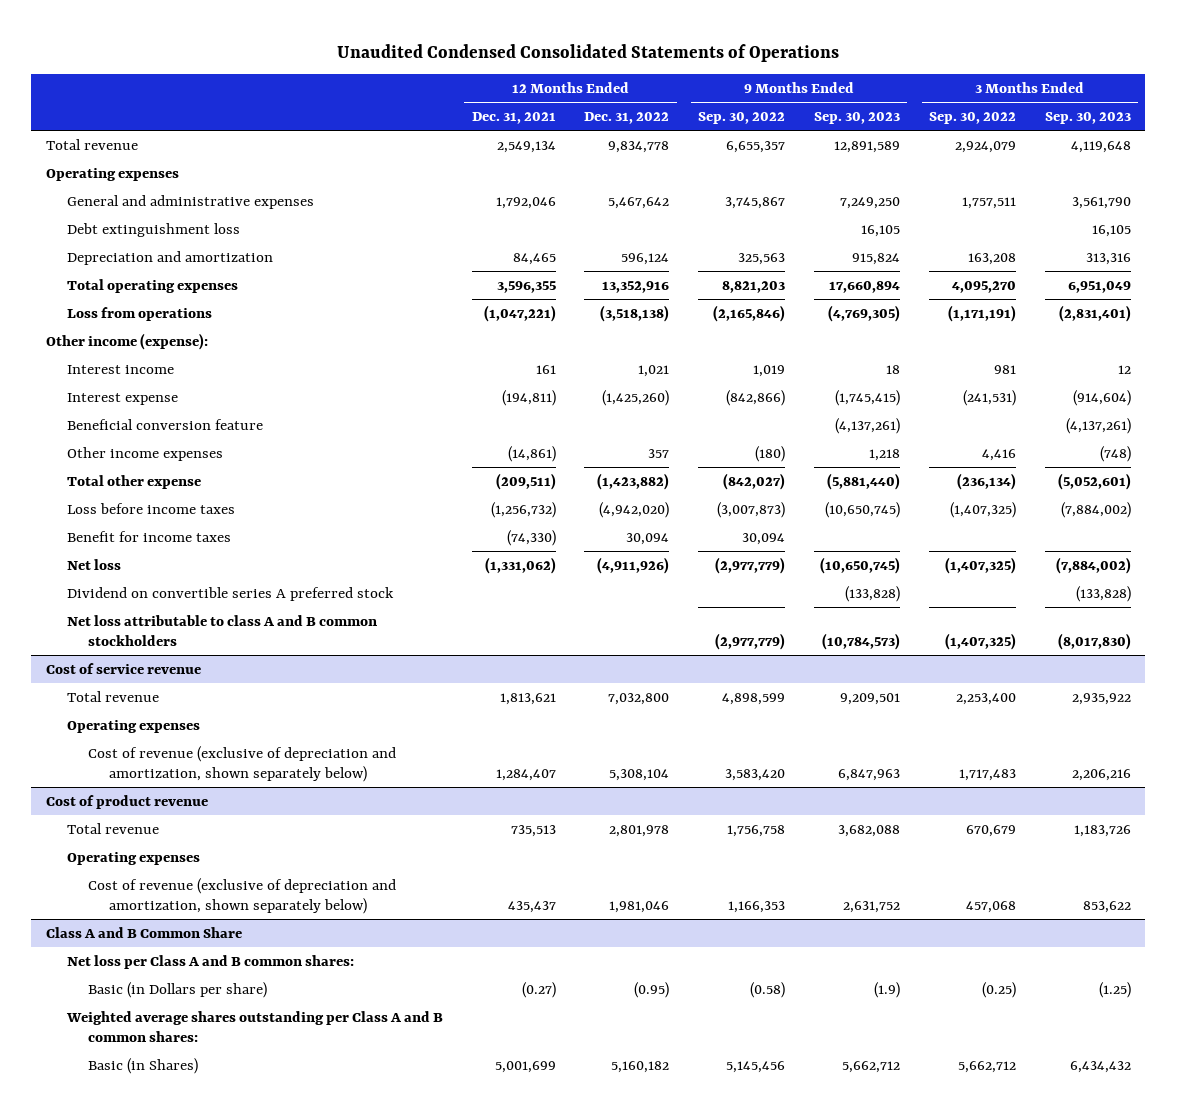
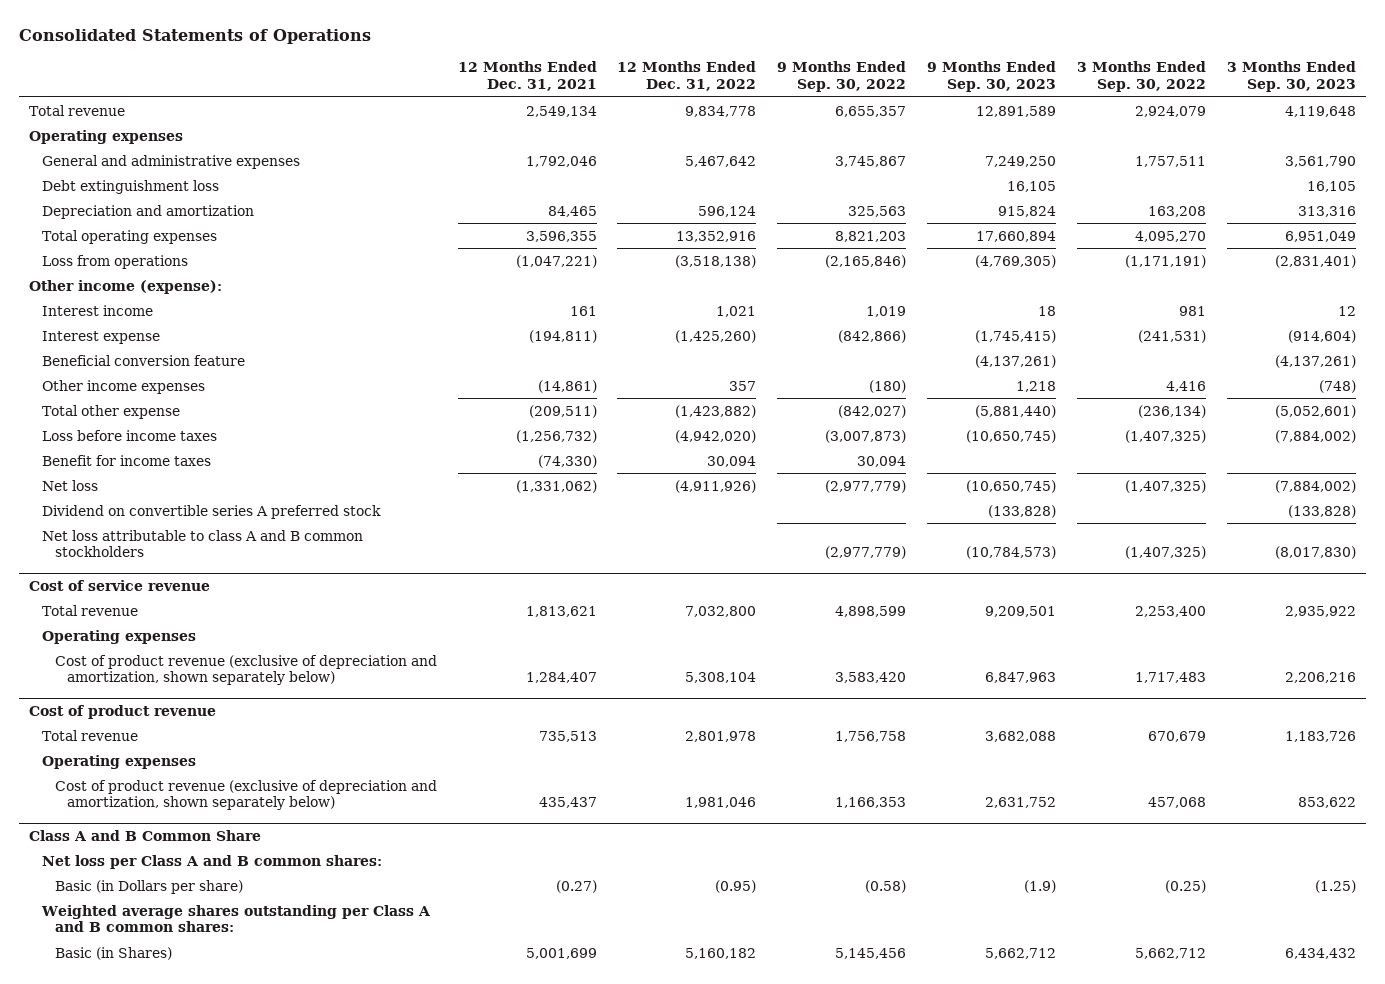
- Unaudited Condensed Consolidated Statements of Operations
+ Consolidated Statements of Operations
@ Cost of service revenue
- Cost of revenue (exclusive of depreciation and amortization, shown separately below) | 1,284,407 | 5,308,104 | 3,583,420 | 6,847,963 | 1,717,483 | 2,206,216
+ Cost of product revenue (exclusive of depreciation and amortization, shown separately below) | 1,284,407 | 5,308,104 | 3,583,420 | 6,847,963 | 1,717,483 | 2,206,216
@ Cost of product revenue
- Cost of revenue (exclusive of depreciation and amortization, shown separately below) | 435,437 | 1,981,046 | 1,166,353 | 2,631,752 | 457,068 | 853,622
+ Cost of product revenue (exclusive of depreciation and amortization, shown separately below) | 435,437 | 1,981,046 | 1,166,353 | 2,631,752 | 457,068 | 853,622

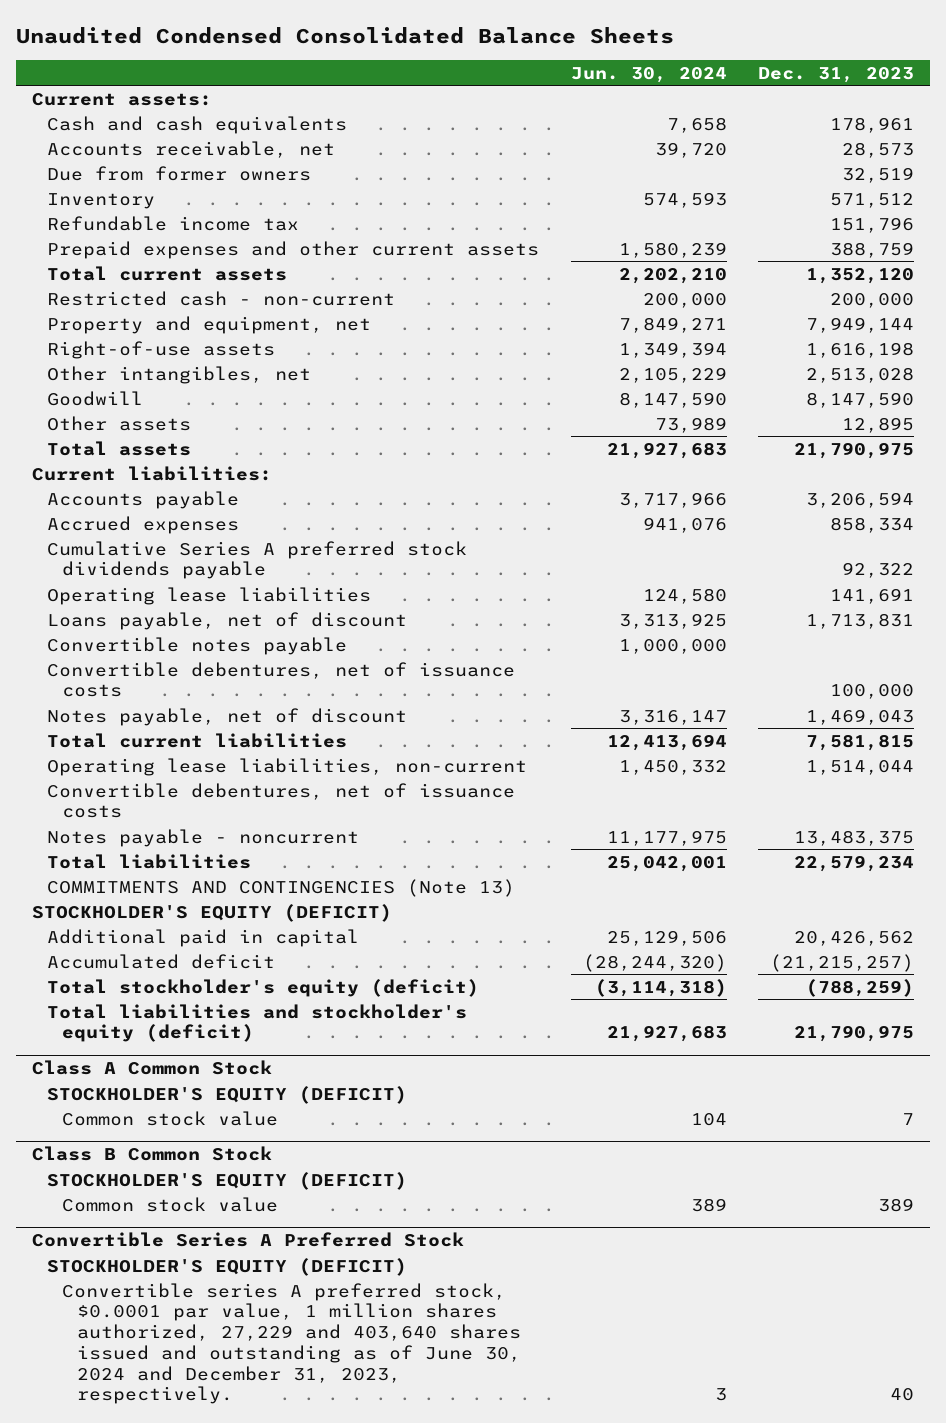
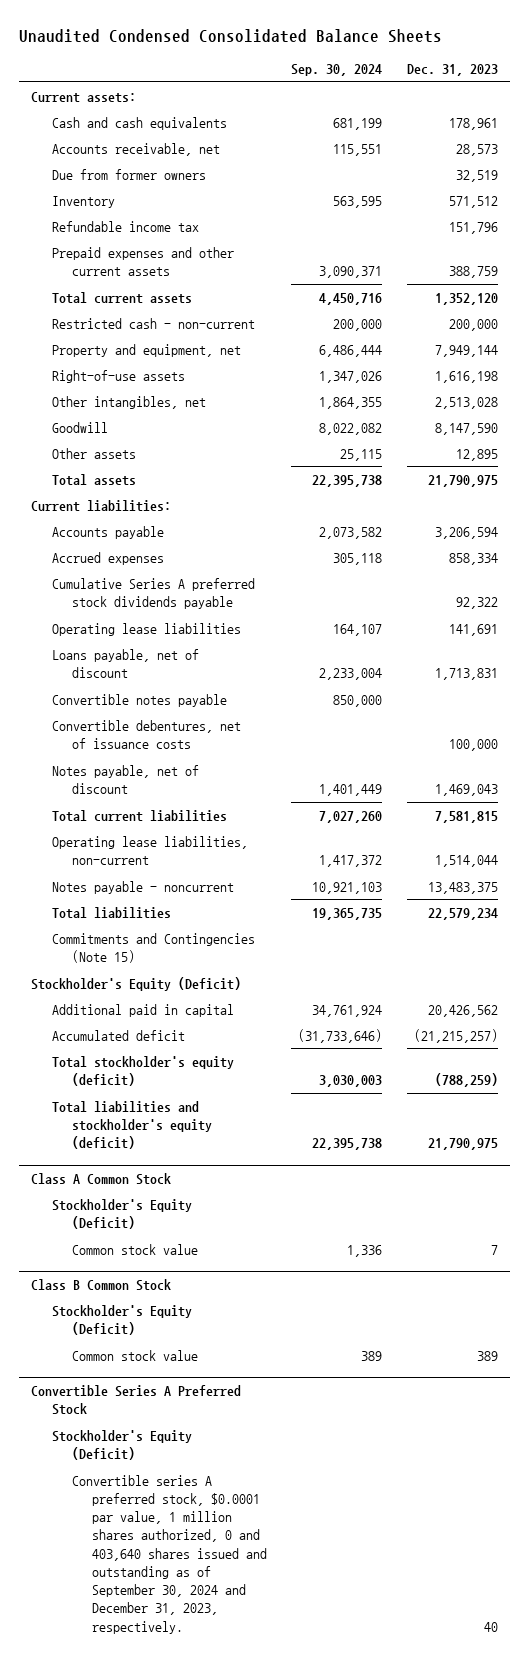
- | Jun. 30, 2024 | Dec. 31, 2023
+ | Sep. 30, 2024 | Dec. 31, 2023
- Convertible debentures, net of issuance costs
- COMMITMENTS AND CONTINGENCIES (Note 13)
- STOCKHOLDER'S EQUITY (DEFICIT)
+ Commitments and Contingencies (Note 15)
+ Stockholder's Equity (Deficit)
@ Class A Common Stock
- STOCKHOLDER'S EQUITY (DEFICIT)
+ Stockholder's Equity (Deficit)
@ Class B Common Stock
- STOCKHOLDER'S EQUITY (DEFICIT)
+ Stockholder's Equity (Deficit)
@ Convertible Series A Preferred Stock
- STOCKHOLDER'S EQUITY (DEFICIT)
- Convertible series A preferred stock, $0.0001 par value, 1 million shares authorized, 27,229 and 403,640 shares issued and outstanding as of June 30, 2024 and December 31, 2023, respectively. | 3 | 40
+ Stockholder's Equity (Deficit)
+ Convertible series A preferred stock, $0.0001 par value, 1 million shares authorized, 0 and 403,640 shares issued and outstanding as of September 30, 2024 and December 31, 2023, respectively. | | 40

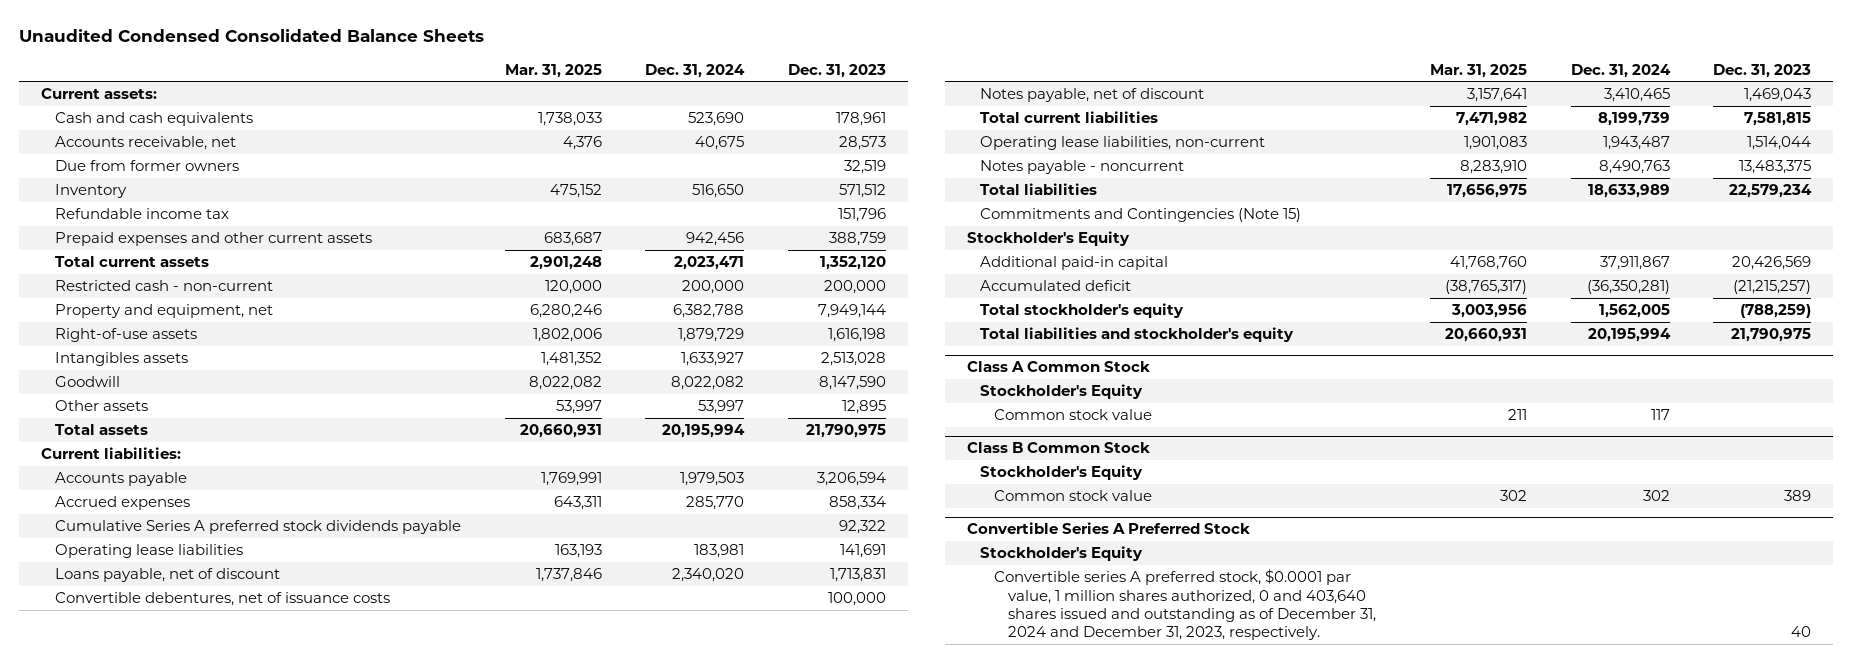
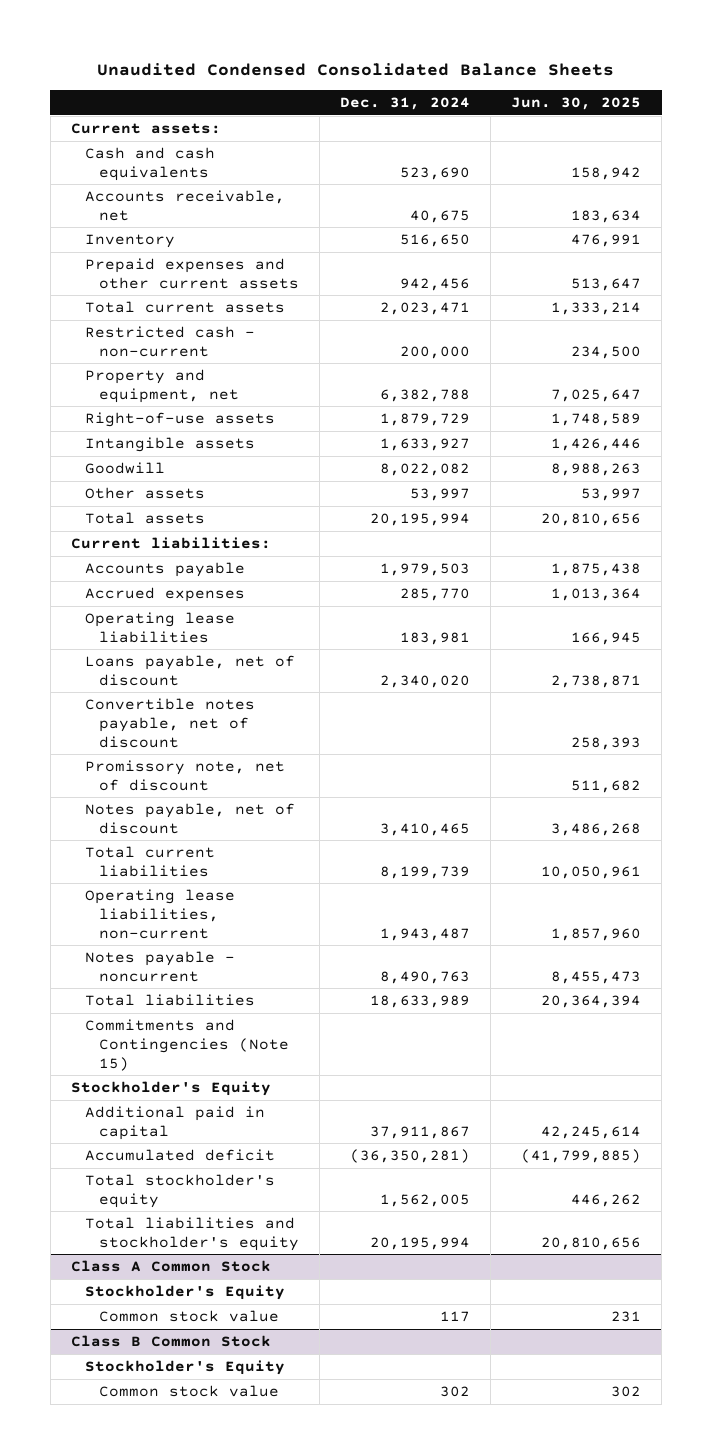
- | Mar. 31, 2025 | Dec. 31, 2024 | Dec. 31, 2023
+ | Dec. 31, 2024 | Jun. 30, 2025
- Due from former owners | | | 32,519
- Refundable income tax | | | 151,796
- Intangibles assets | 1,481,352 | 1,633,927 | 2,513,028
+ Intangible assets | 1,633,927 | 1,426,446
- Cumulative Series A preferred stock dividends payable | | | 92,322
- Convertible debentures, net of issuance costs | | | 100,000
+ Convertible notes payable, net of discount | | 258,393
+ Promissory note, net of discount | | 511,682
- Additional paid-in capital | 41,768,760 | 37,911,867 | 20,426,569
+ Additional paid in capital | 37,911,867 | 42,245,614
- Convertible Series A Preferred Stock
- Stockholder's Equity
- Convertible series A preferred stock, $0.0001 par value, 1 million shares authorized, 0 and 403,640 shares issued and outstanding as of December 31, 2024 and December 31, 2023, respectively. | | | 40

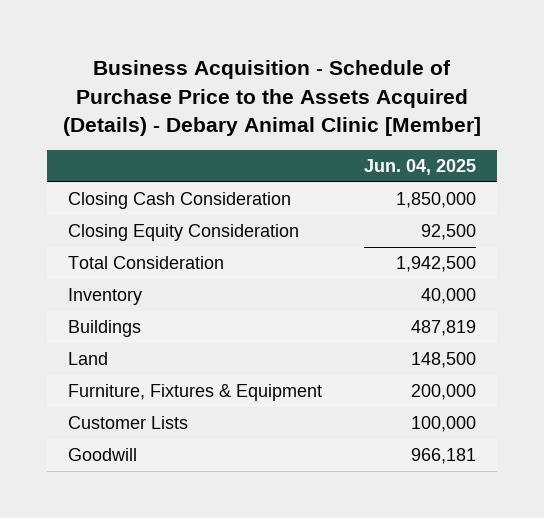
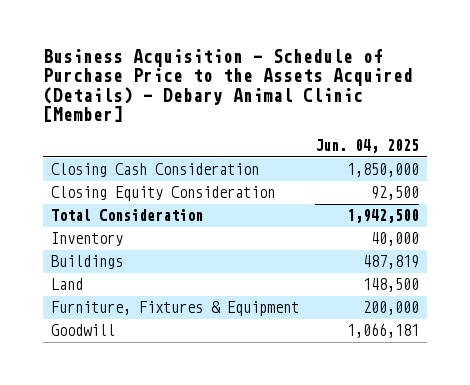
- Customer Lists | 100,000
- Goodwill | 966,181
+ Goodwill | 1,066,181

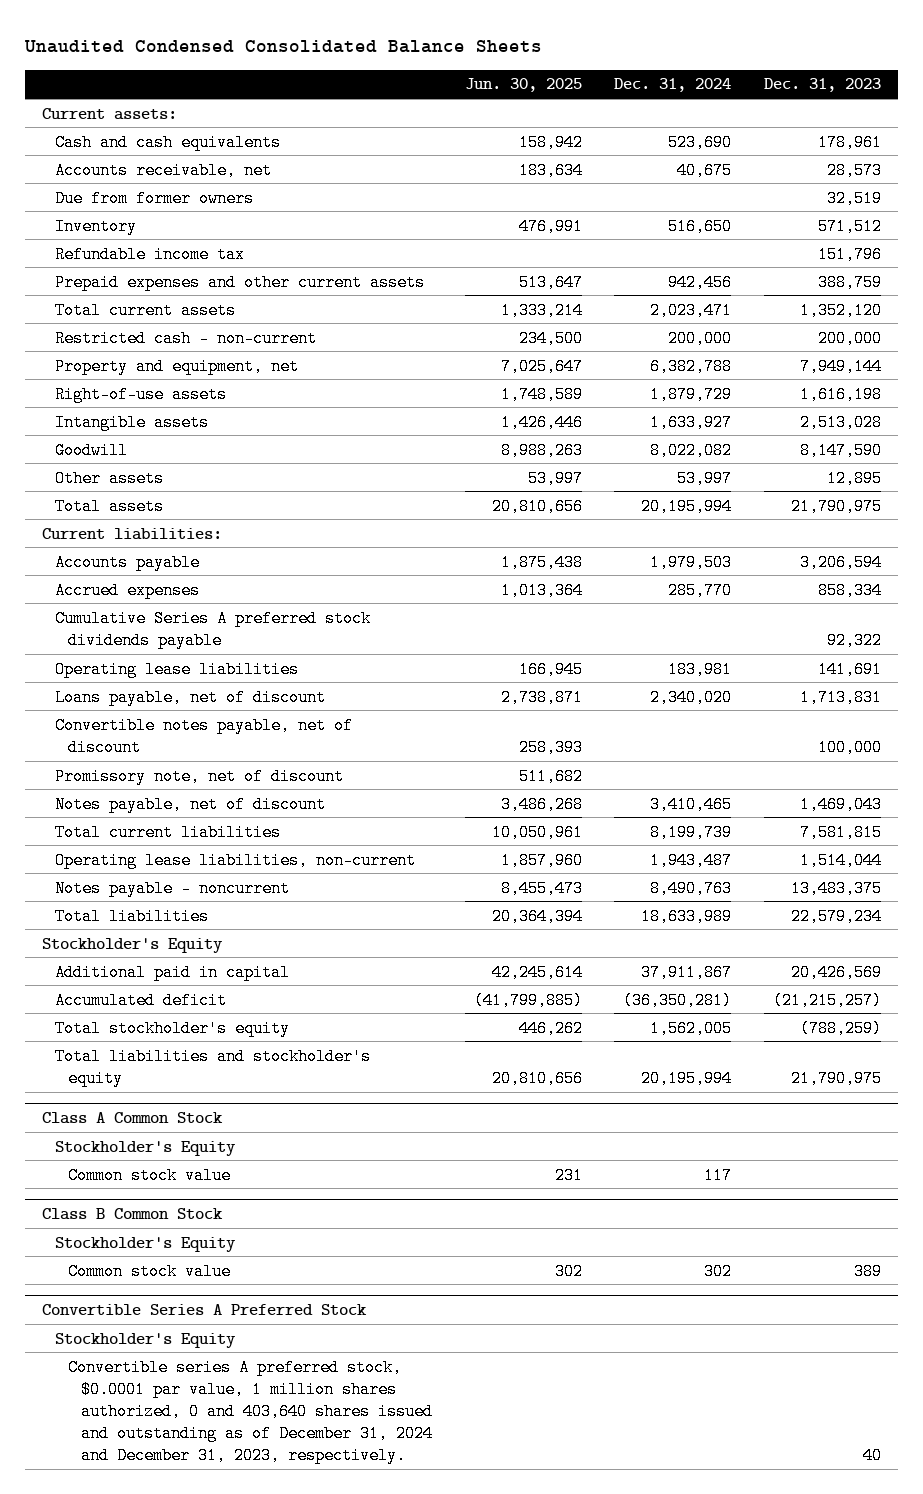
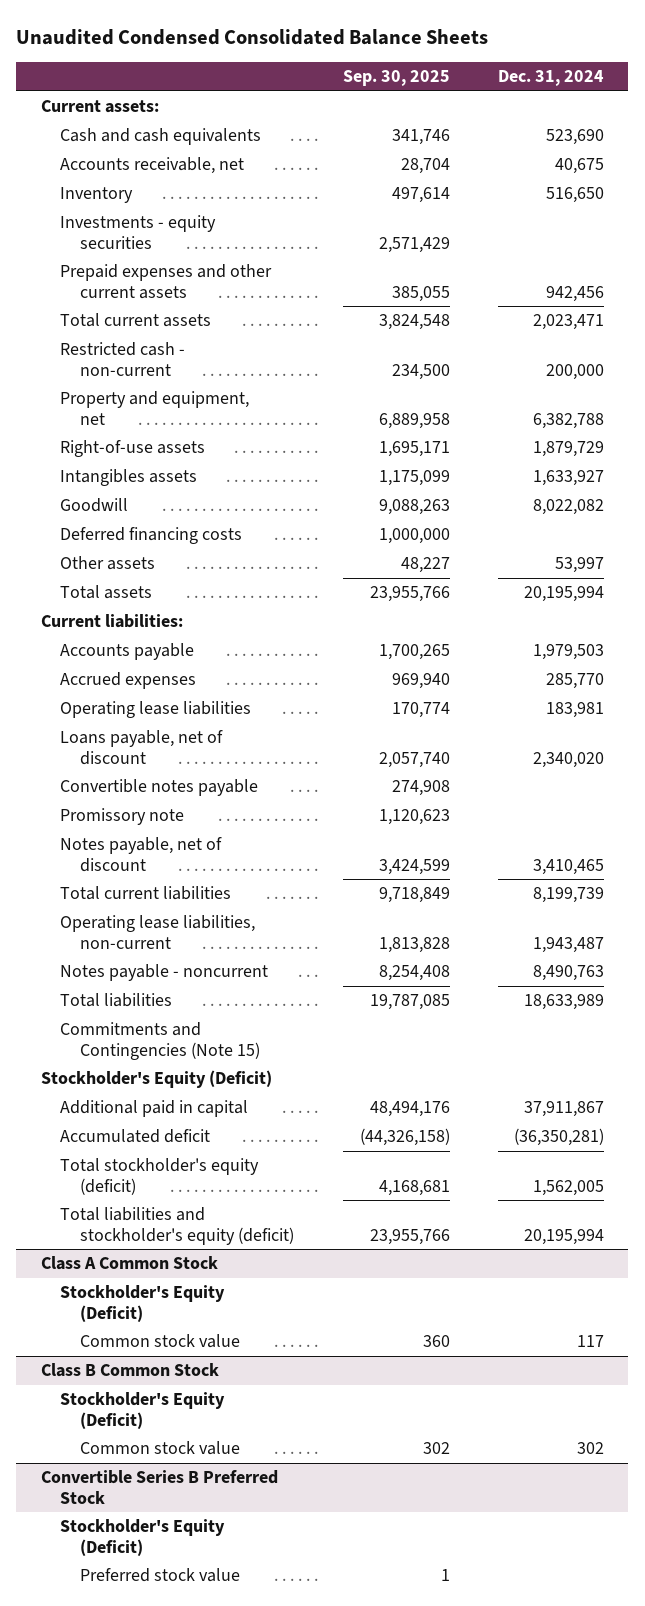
- | Jun. 30, 2025 | Dec. 31, 2024 | Dec. 31, 2023
+ | Sep. 30, 2025 | Dec. 31, 2024
- Due from former owners | | | 32,519
- Refundable income tax | | | 151,796
+ Investments - equity securities | 2,571,429 |
- Intangible assets | 1,426,446 | 1,633,927 | 2,513,028
+ Intangibles assets | 1,175,099 | 1,633,927
+ Deferred financing costs | 1,000,000 |
- Cumulative Series A preferred stock dividends payable | | | 92,322
- Convertible notes payable, net of discount | 258,393 | | 100,000
- Promissory note, net of discount | 511,682 | |
+ Convertible notes payable | 274,908 |
+ Promissory note | 1,120,623 |
- Stockholder's Equity
+ Commitments and Contingencies (Note 15)
+ Stockholder's Equity (Deficit)
- Total stockholder's equity | 446,262 | 1,562,005 | (788,259)
- Total liabilities and stockholder's equity | 20,810,656 | 20,195,994 | 21,790,975
+ Total stockholder's equity (deficit) | 4,168,681 | 1,562,005
+ Total liabilities and stockholder's equity (deficit) | 23,955,766 | 20,195,994
@ Class A Common Stock
- Stockholder's Equity
+ Stockholder's Equity (Deficit)
@ Class B Common Stock
- Stockholder's Equity
+ Stockholder's Equity (Deficit)
- Convertible Series A Preferred Stock
- Stockholder's Equity
- Convertible series A preferred stock, $0.0001 par value, 1 million shares authorized, 0 and 403,640 shares issued and outstanding as of December 31, 2024 and December 31, 2023, respectively. | | | 40
+ Convertible Series B Preferred Stock
+ Stockholder's Equity (Deficit)
+ Preferred stock value | 1 |

